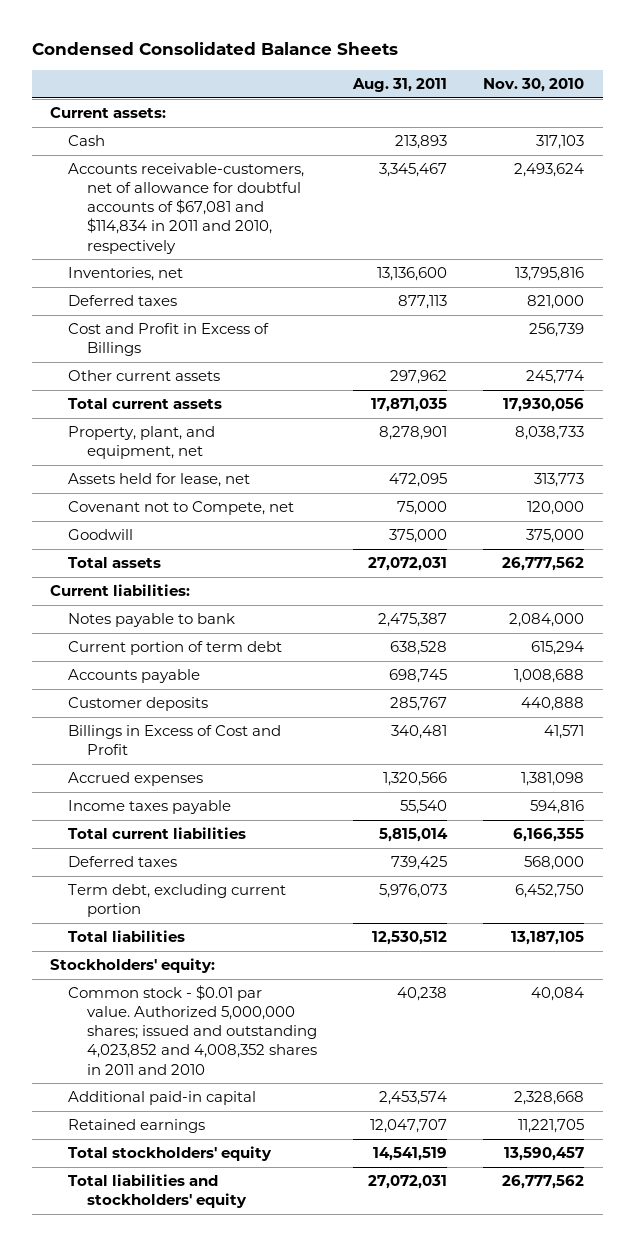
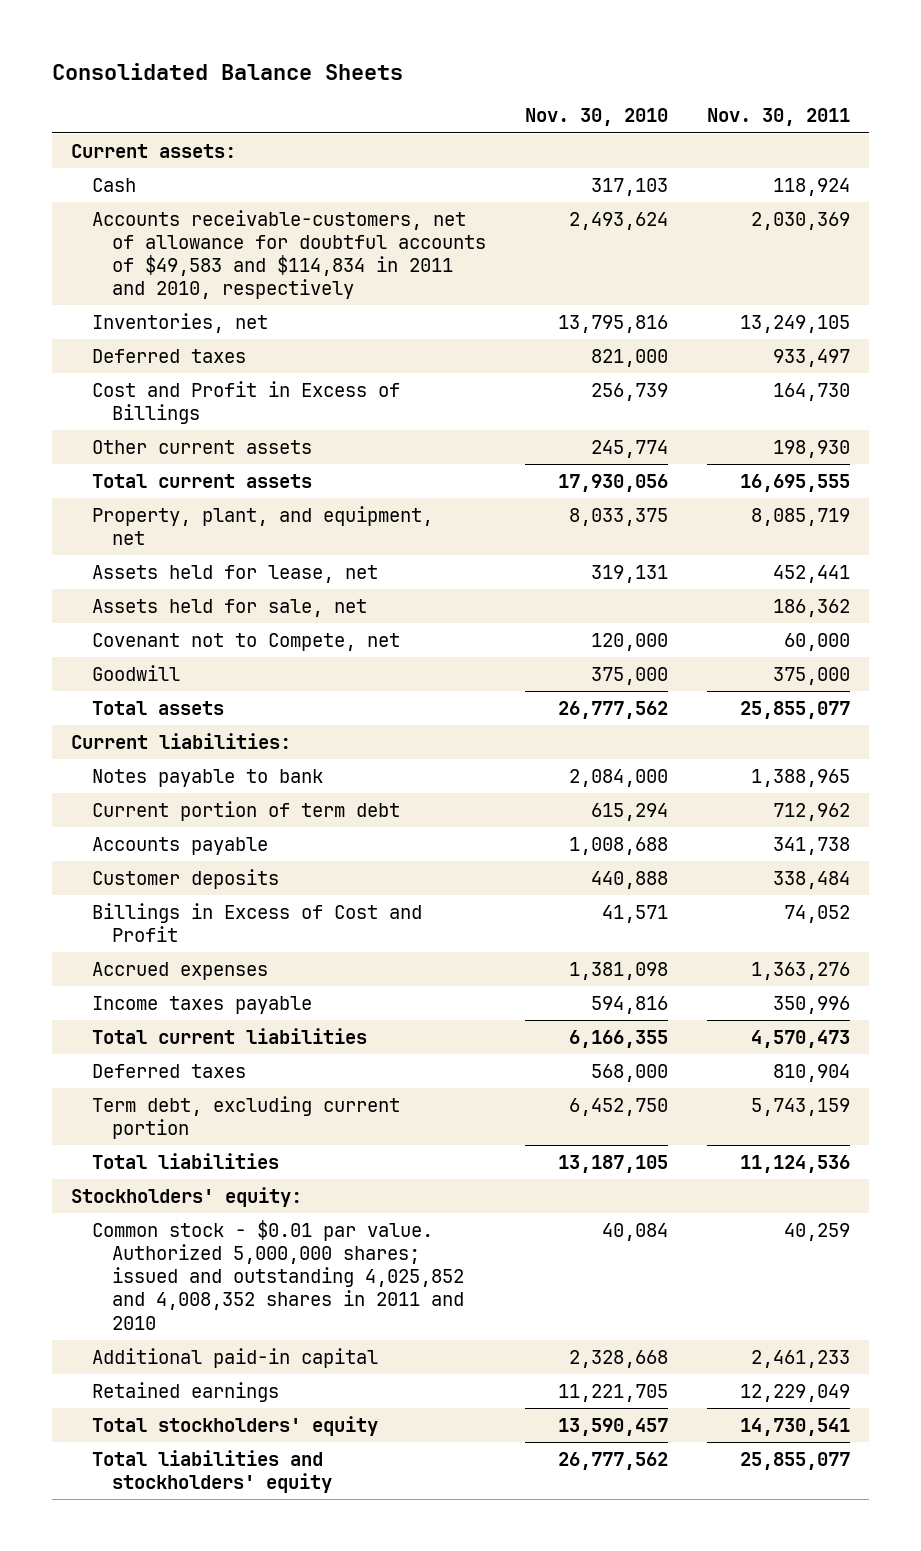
- Condensed Consolidated Balance Sheets
+ Consolidated Balance Sheets
- | Aug. 31, 2011 | Nov. 30, 2010
+ | Nov. 30, 2010 | Nov. 30, 2011
- Accounts receivable-customers, net of allowance for doubtful accounts of $67,081 and $114,834 in 2011 and 2010, respectively | 3,345,467 | 2,493,624
+ Accounts receivable-customers, net of allowance for doubtful accounts of $49,583 and $114,834 in 2011 and 2010, respectively | 2,493,624 | 2,030,369
- Property, plant, and equipment, net | 8,278,901 | 8,038,733
- Assets held for lease, net | 472,095 | 313,773
+ Property, plant, and equipment, net | 8,033,375 | 8,085,719
+ Assets held for lease, net | 319,131 | 452,441
+ Assets held for sale, net | | 186,362
- Common stock - $0.01 par value. Authorized 5,000,000 shares; issued and outstanding 4,023,852 and 4,008,352 shares in 2011 and 2010 | 40,238 | 40,084
+ Common stock - $0.01 par value. Authorized 5,000,000 shares; issued and outstanding 4,025,852 and 4,008,352 shares in 2011 and 2010 | 40,084 | 40,259

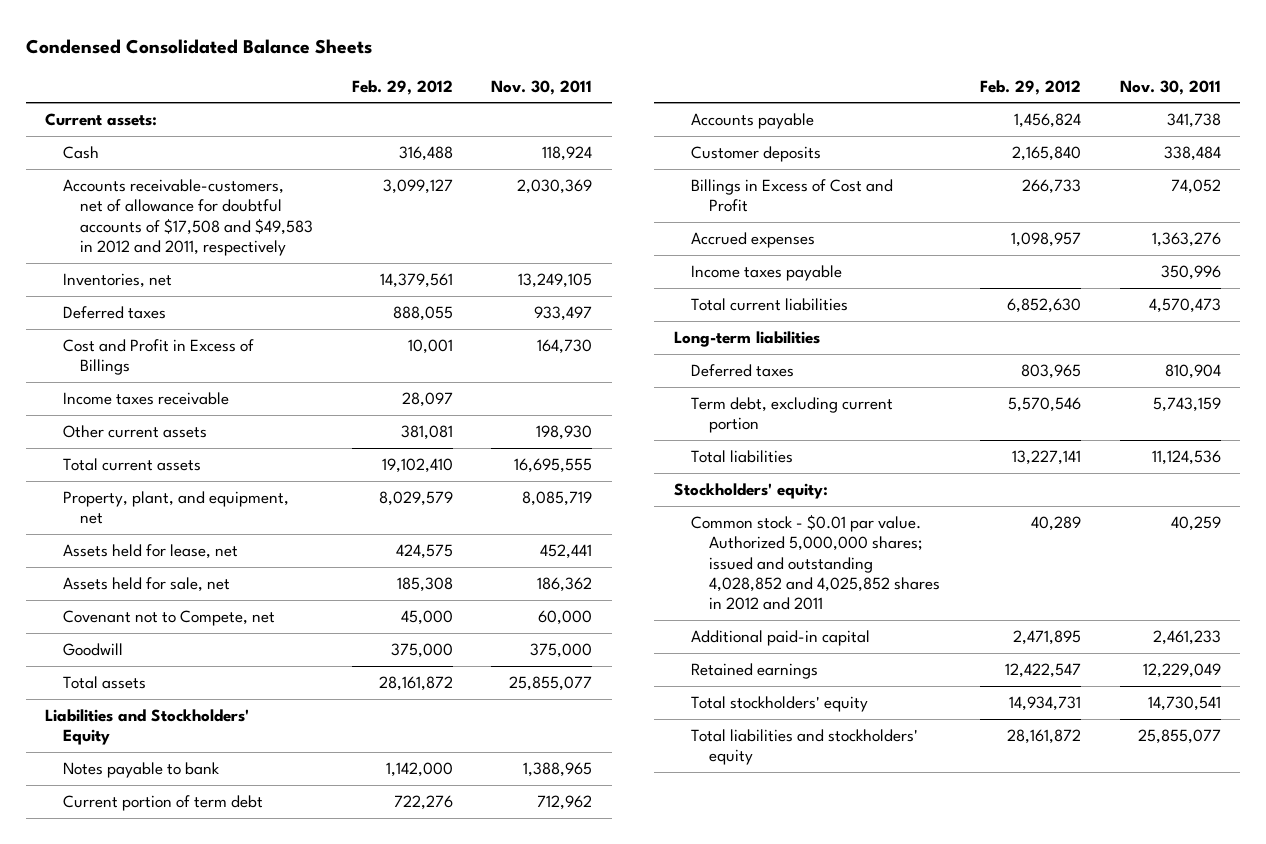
- Consolidated Balance Sheets
+ Condensed Consolidated Balance Sheets
- | Nov. 30, 2010 | Nov. 30, 2011
+ | Feb. 29, 2012 | Nov. 30, 2011
- Accounts receivable-customers, net of allowance for doubtful accounts of $49,583 and $114,834 in 2011 and 2010, respectively | 2,493,624 | 2,030,369
+ Accounts receivable-customers, net of allowance for doubtful accounts of $17,508 and $49,583 in 2012 and 2011, respectively | 3,099,127 | 2,030,369
+ Income taxes receivable | 28,097 |
- Current liabilities:
+ Liabilities and Stockholders' Equity
+ Long-term liabilities
- Common stock - $0.01 par value. Authorized 5,000,000 shares; issued and outstanding 4,025,852 and 4,008,352 shares in 2011 and 2010 | 40,084 | 40,259
+ Common stock - $0.01 par value. Authorized 5,000,000 shares; issued and outstanding 4,028,852 and 4,025,852 shares in 2012 and 2011 | 40,289 | 40,259

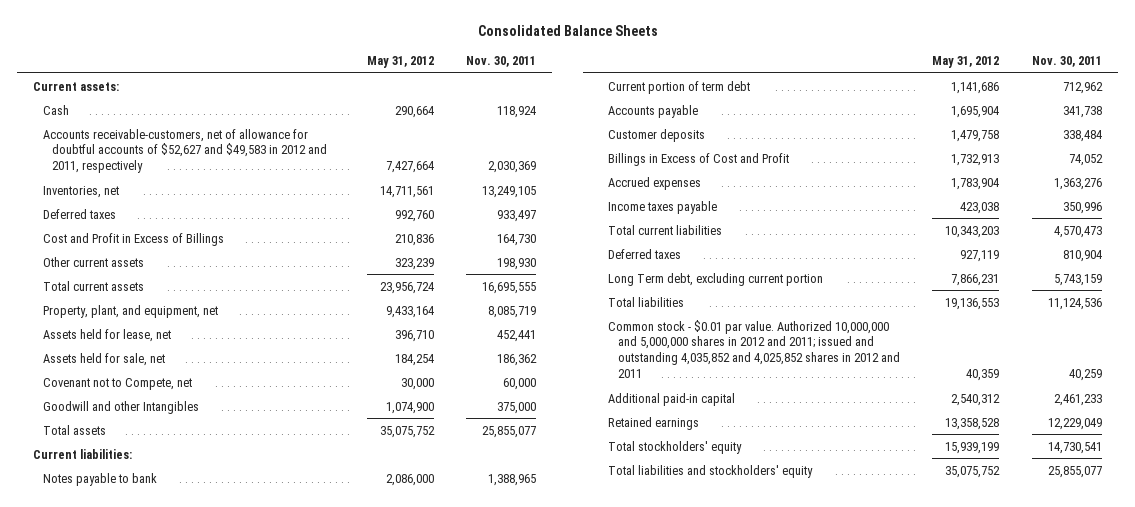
- Condensed Consolidated Balance Sheets
+ Consolidated Balance Sheets
- | Feb. 29, 2012 | Nov. 30, 2011
+ | May 31, 2012 | Nov. 30, 2011
- Accounts receivable-customers, net of allowance for doubtful accounts of $17,508 and $49,583 in 2012 and 2011, respectively | 3,099,127 | 2,030,369
+ Accounts receivable-customers, net of allowance for doubtful accounts of $52,627 and $49,583 in 2012 and 2011, respectively | 7,427,664 | 2,030,369
- Income taxes receivable | 28,097 |
- Goodwill | 375,000 | 375,000
+ Goodwill and other Intangibles | 1,074,900 | 375,000
- Liabilities and Stockholders' Equity
+ Current liabilities:
- Long-term liabilities
- Term debt, excluding current portion | 5,570,546 | 5,743,159
+ Long Term debt, excluding current portion | 7,866,231 | 5,743,159
- Stockholders' equity:
- Common stock - $0.01 par value. Authorized 5,000,000 shares; issued and outstanding 4,028,852 and 4,025,852 shares in 2012 and 2011 | 40,289 | 40,259
+ Common stock - $0.01 par value. Authorized 10,000,000 and 5,000,000 shares in 2012 and 2011; issued and outstanding 4,035,852 and 4,025,852 shares in 2012 and 2011 | 40,359 | 40,259

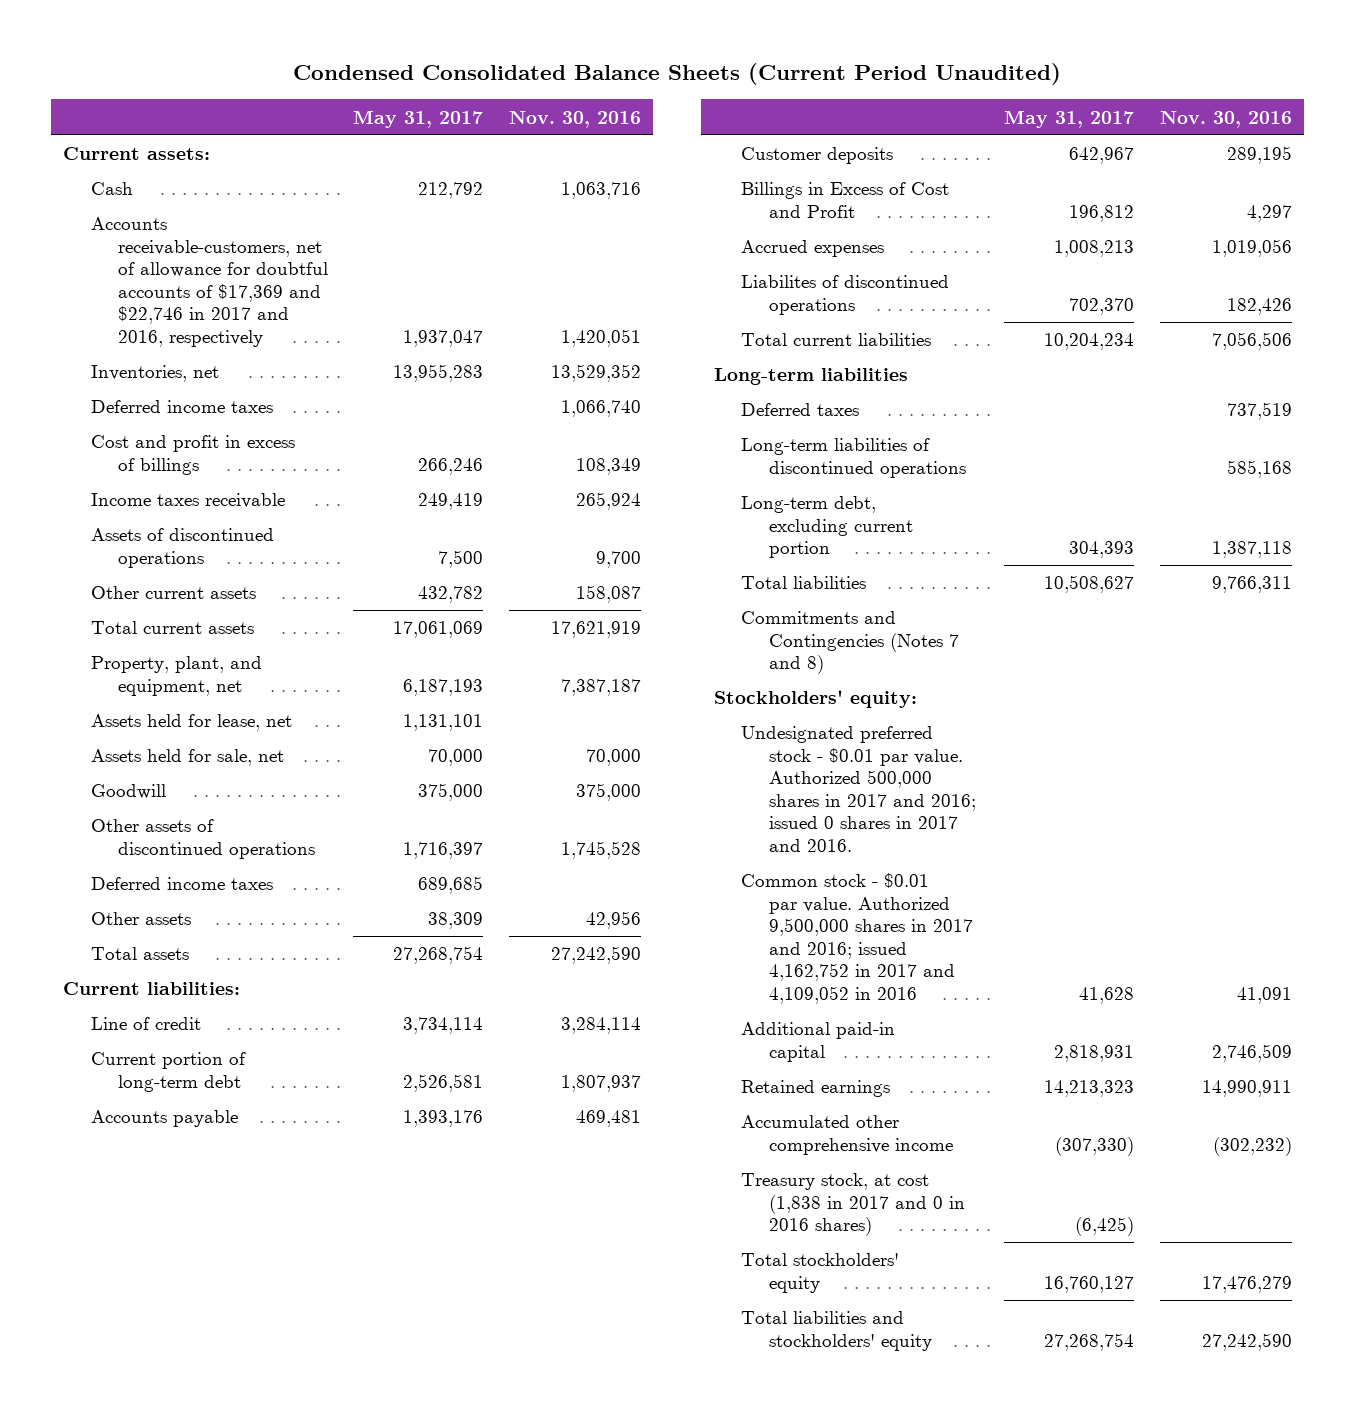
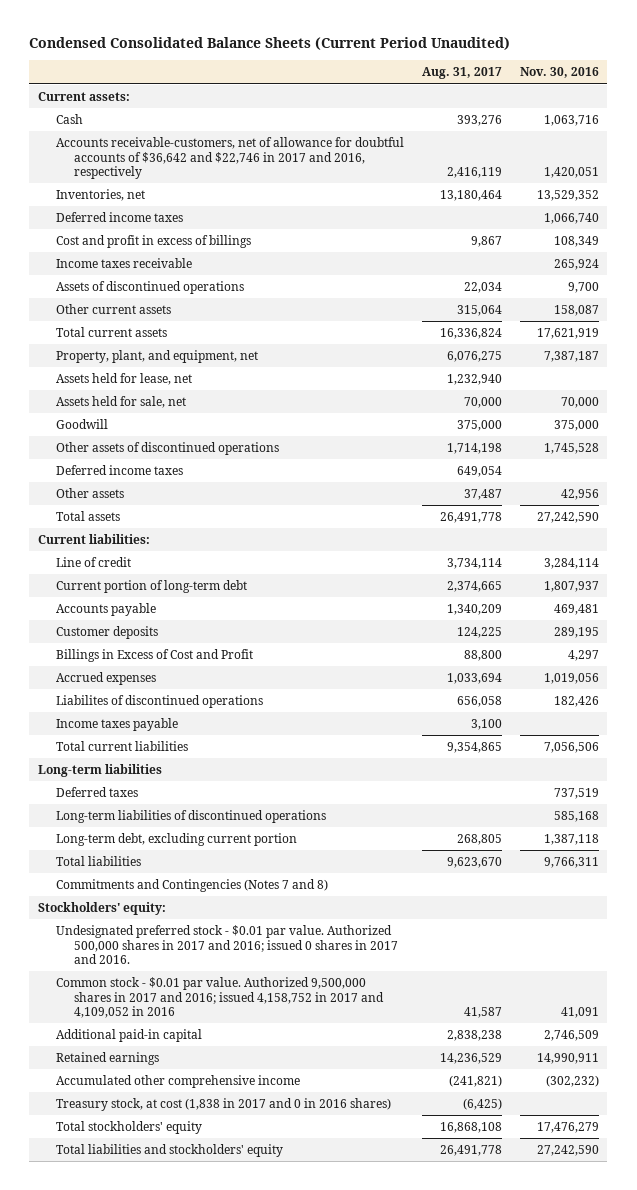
- | May 31, 2017 | Nov. 30, 2016
+ | Aug. 31, 2017 | Nov. 30, 2016
- Accounts receivable-customers, net of allowance for doubtful accounts of $17,369 and $22,746 in 2017 and 2016, respectively | 1,937,047 | 1,420,051
+ Accounts receivable-customers, net of allowance for doubtful accounts of $36,642 and $22,746 in 2017 and 2016, respectively | 2,416,119 | 1,420,051
+ Income taxes payable | 3,100 |
- Common stock - $0.01 par value. Authorized 9,500,000 shares in 2017 and 2016; issued 4,162,752 in 2017 and 4,109,052 in 2016 | 41,628 | 41,091
+ Common stock - $0.01 par value. Authorized 9,500,000 shares in 2017 and 2016; issued 4,158,752 in 2017 and 4,109,052 in 2016 | 41,587 | 41,091

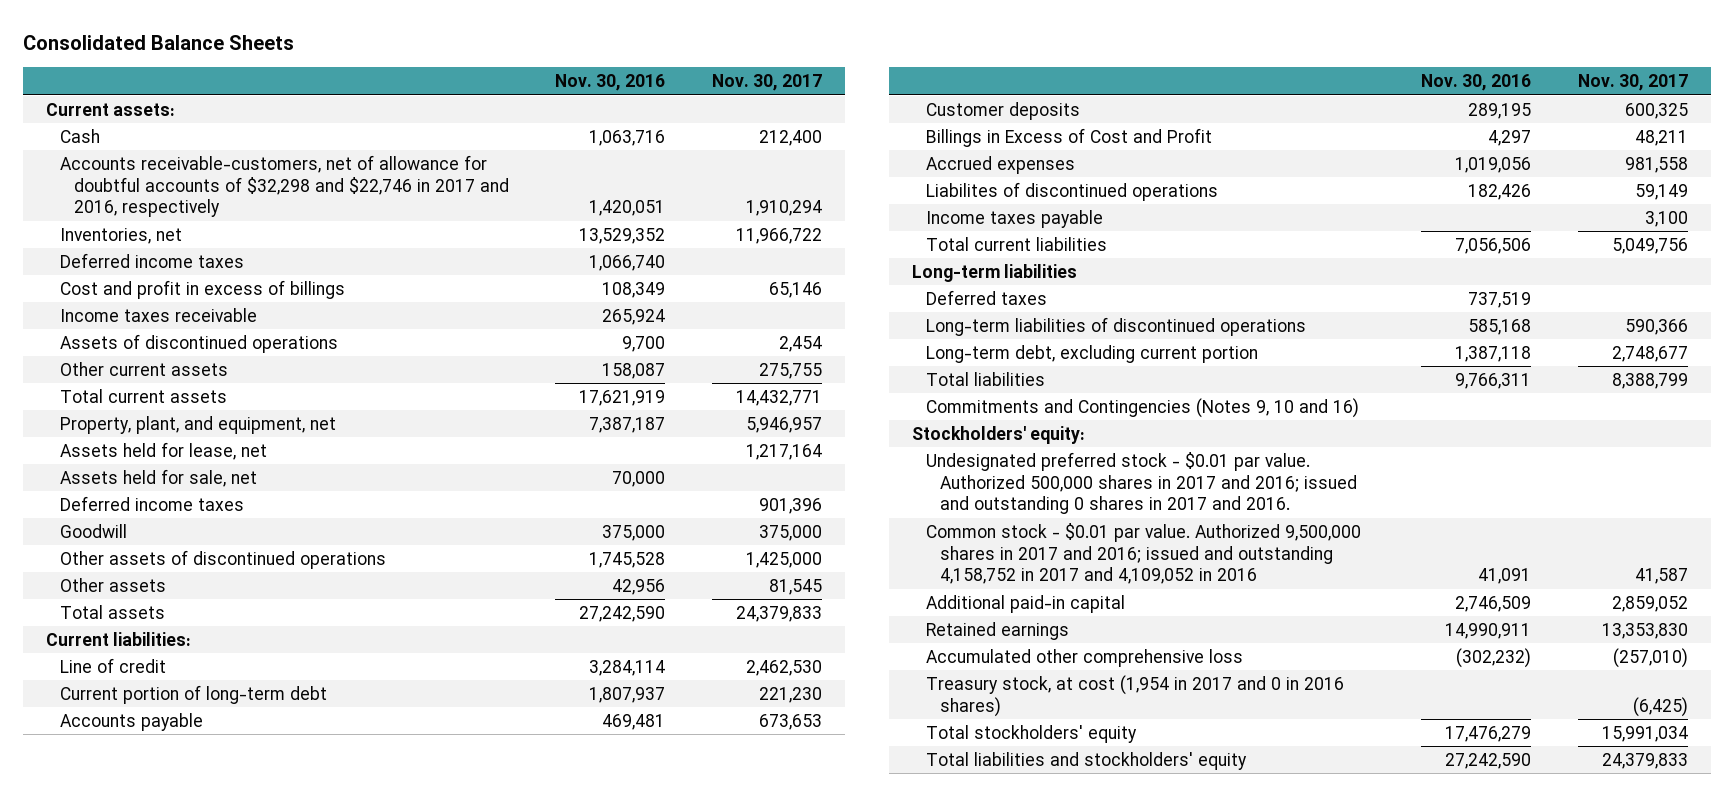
- Condensed Consolidated Balance Sheets (Current Period Unaudited)
+ Consolidated Balance Sheets
- | Aug. 31, 2017 | Nov. 30, 2016
+ | Nov. 30, 2016 | Nov. 30, 2017
- Accounts receivable-customers, net of allowance for doubtful accounts of $36,642 and $22,746 in 2017 and 2016, respectively | 2,416,119 | 1,420,051
+ Accounts receivable-customers, net of allowance for doubtful accounts of $32,298 and $22,746 in 2017 and 2016, respectively | 1,420,051 | 1,910,294
moved up: Deferred income taxes | | 901,396
- Commitments and Contingencies (Notes 7 and 8)
+ Commitments and Contingencies (Notes 9, 10 and 16)
- Undesignated preferred stock - $0.01 par value. Authorized 500,000 shares in 2017 and 2016; issued 0 shares in 2017 and 2016.
- Common stock - $0.01 par value. Authorized 9,500,000 shares in 2017 and 2016; issued 4,158,752 in 2017 and 4,109,052 in 2016 | 41,587 | 41,091
+ Undesignated preferred stock - $0.01 par value. Authorized 500,000 shares in 2017 and 2016; issued and outstanding 0 shares in 2017 and 2016.
+ Common stock - $0.01 par value. Authorized 9,500,000 shares in 2017 and 2016; issued and outstanding 4,158,752 in 2017 and 4,109,052 in 2016 | 41,091 | 41,587
- Accumulated other comprehensive income | (241,821) | (302,232)
- Treasury stock, at cost (1,838 in 2017 and 0 in 2016 shares) | (6,425) |
+ Accumulated other comprehensive loss | (302,232) | (257,010)
+ Treasury stock, at cost (1,954 in 2017 and 0 in 2016 shares) | | (6,425)

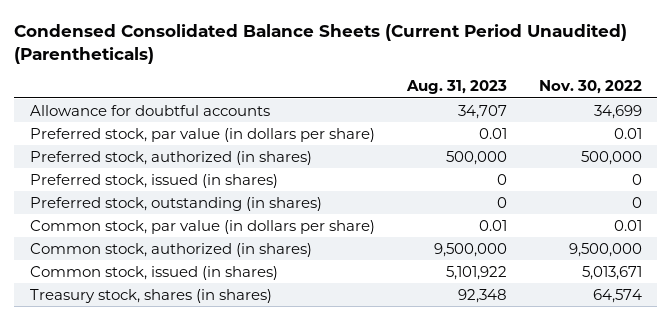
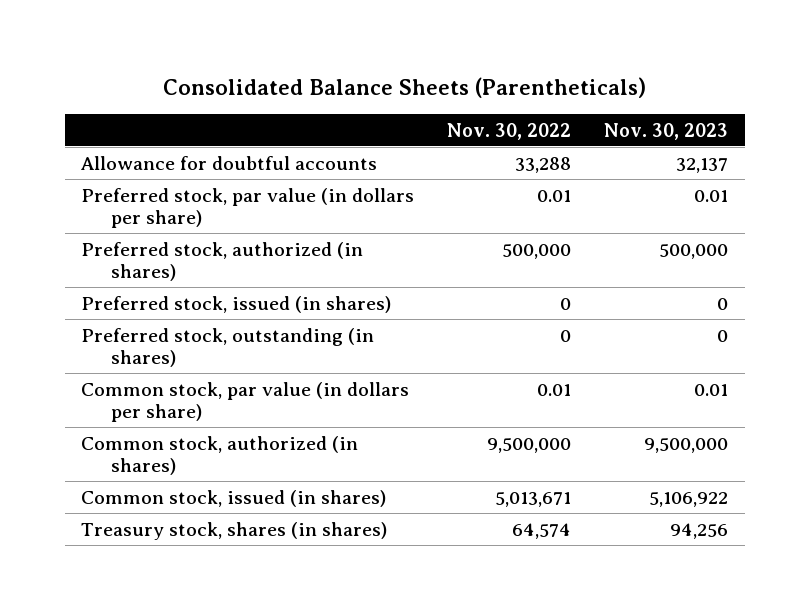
- Condensed Consolidated Balance Sheets (Current Period Unaudited) (Parentheticals)
+ Consolidated Balance Sheets (Parentheticals)
- | Aug. 31, 2023 | Nov. 30, 2022
+ | Nov. 30, 2022 | Nov. 30, 2023
- Allowance for doubtful accounts | 34,707 | 34,699
+ Allowance for doubtful accounts | 33,288 | 32,137

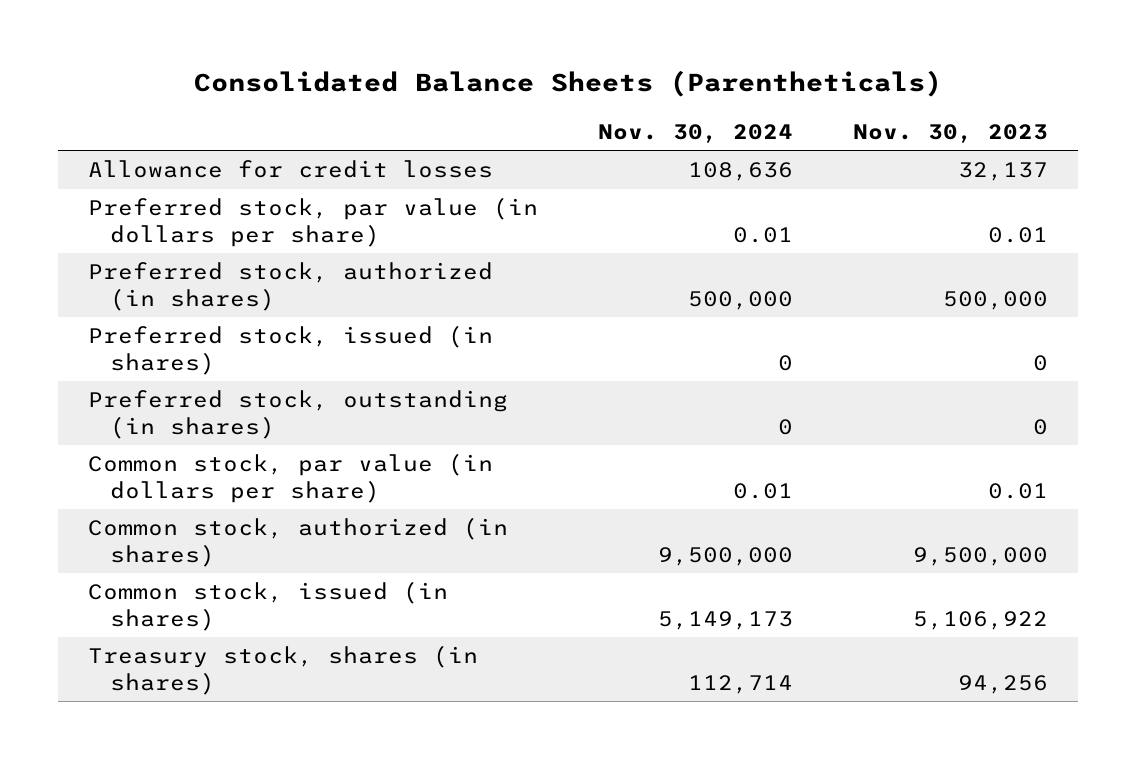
- | Nov. 30, 2022 | Nov. 30, 2023
+ | Nov. 30, 2024 | Nov. 30, 2023
- Allowance for doubtful accounts | 33,288 | 32,137
+ Allowance for credit losses | 108,636 | 32,137

